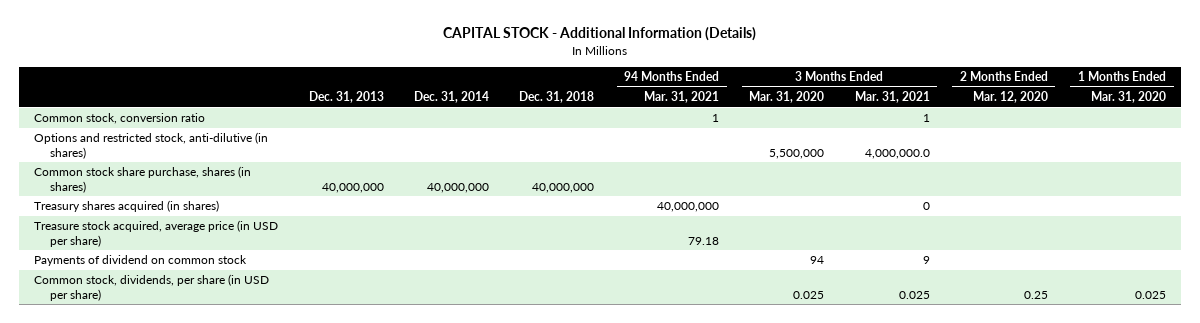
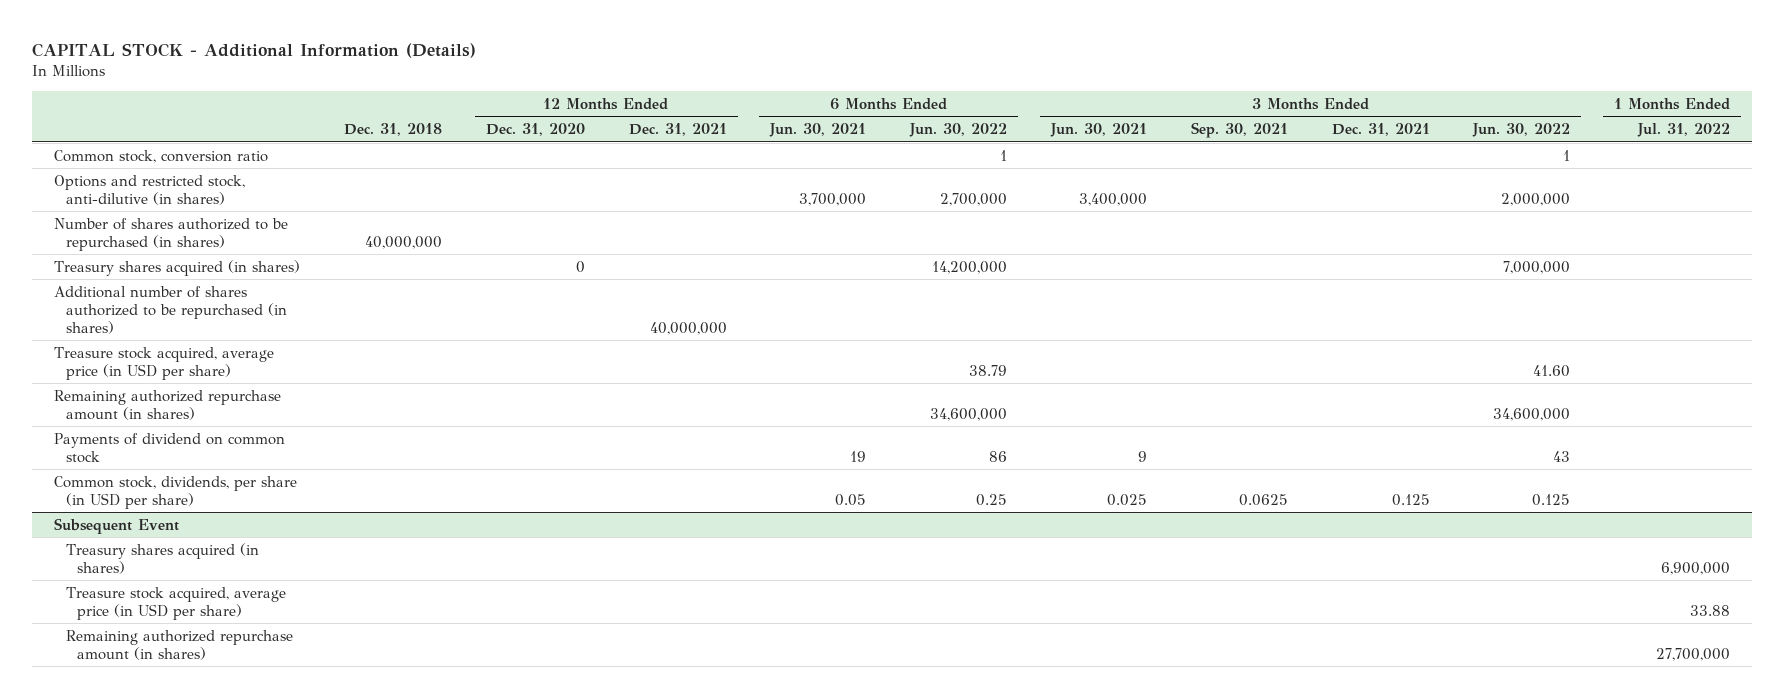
- | Dec. 31, 2013 | Dec. 31, 2014 | Dec. 31, 2018 | 94 Months Ended Mar. 31, 2021 | 3 Months Ended Mar. 31, 2020 | 3 Months Ended Mar. 31, 2021 | 2 Months Ended Mar. 12, 2020 | 1 Months Ended Mar. 31, 2020
+ | Dec. 31, 2018 | 12 Months Ended Dec. 31, 2020 | 12 Months Ended Dec. 31, 2021 | 6 Months Ended Jun. 30, 2021 | 6 Months Ended Jun. 30, 2022 | 3 Months Ended Jun. 30, 2021 | 3 Months Ended Sep. 30, 2021 | 3 Months Ended Dec. 31, 2021 | 3 Months Ended Jun. 30, 2022 | 1 Months Ended Jul. 31, 2022
- Common stock share purchase, shares (in shares) | 40,000,000 | 40,000,000 | 40,000,000 | | | | |
+ Number of shares authorized to be repurchased (in shares) | 40,000,000 | | | | | | | | |
+ Additional number of shares authorized to be repurchased (in shares) | | | 40,000,000 | | | | | | |
+ Remaining authorized repurchase amount (in shares) | | | | | 34,600,000 | | | | 34,600,000 |
+ Subsequent Event
+ Treasury shares acquired (in shares) | | | | | | | | | | 6,900,000
+ Treasure stock acquired, average price (in USD per share) | | | | | | | | | | 33.88
+ Remaining authorized repurchase amount (in shares) | | | | | | | | | | 27,700,000

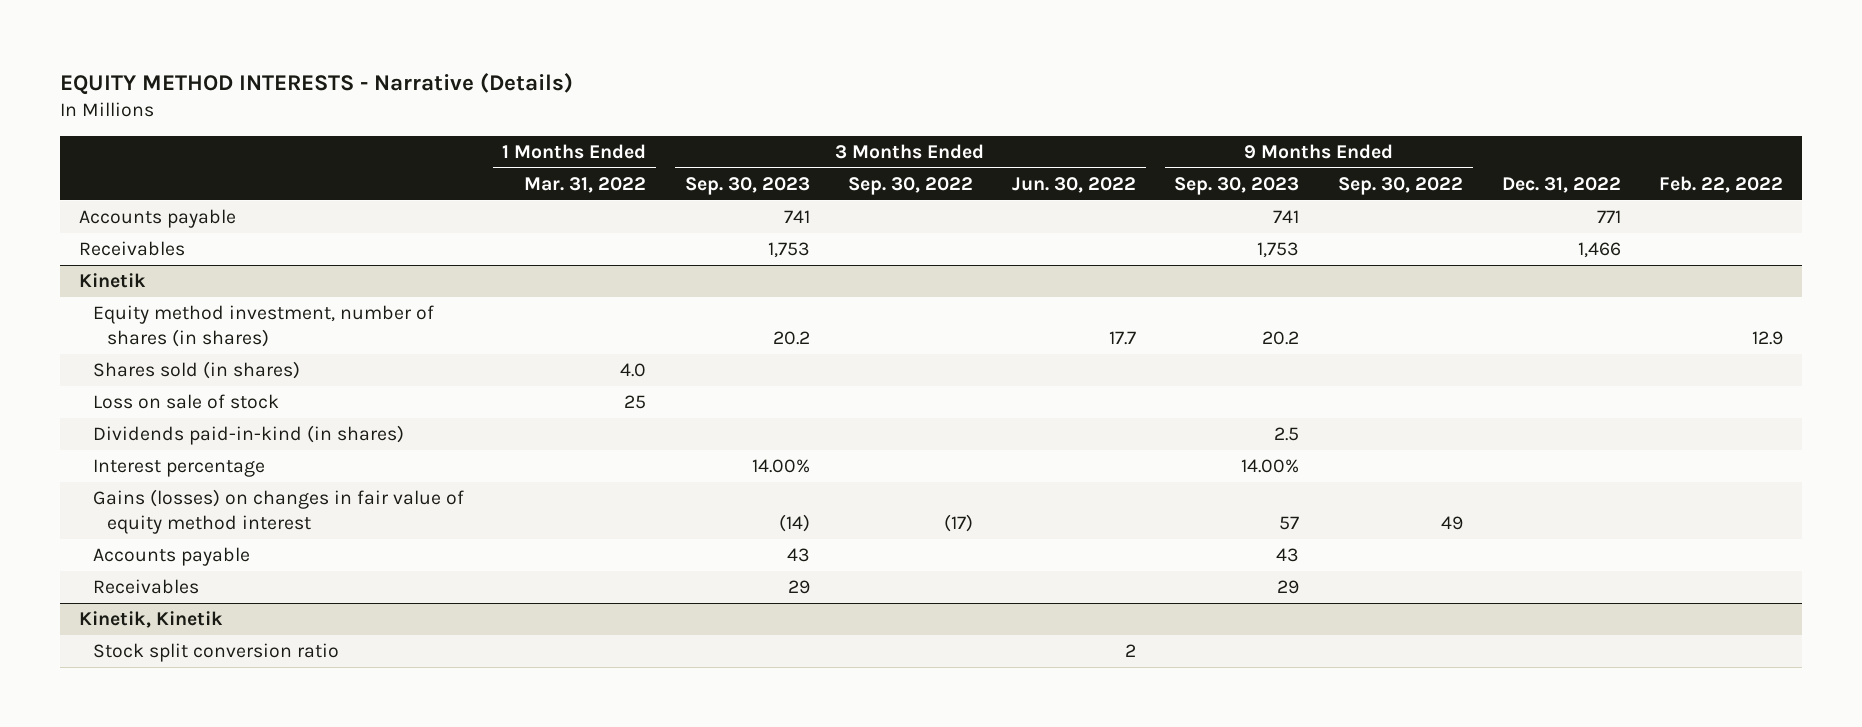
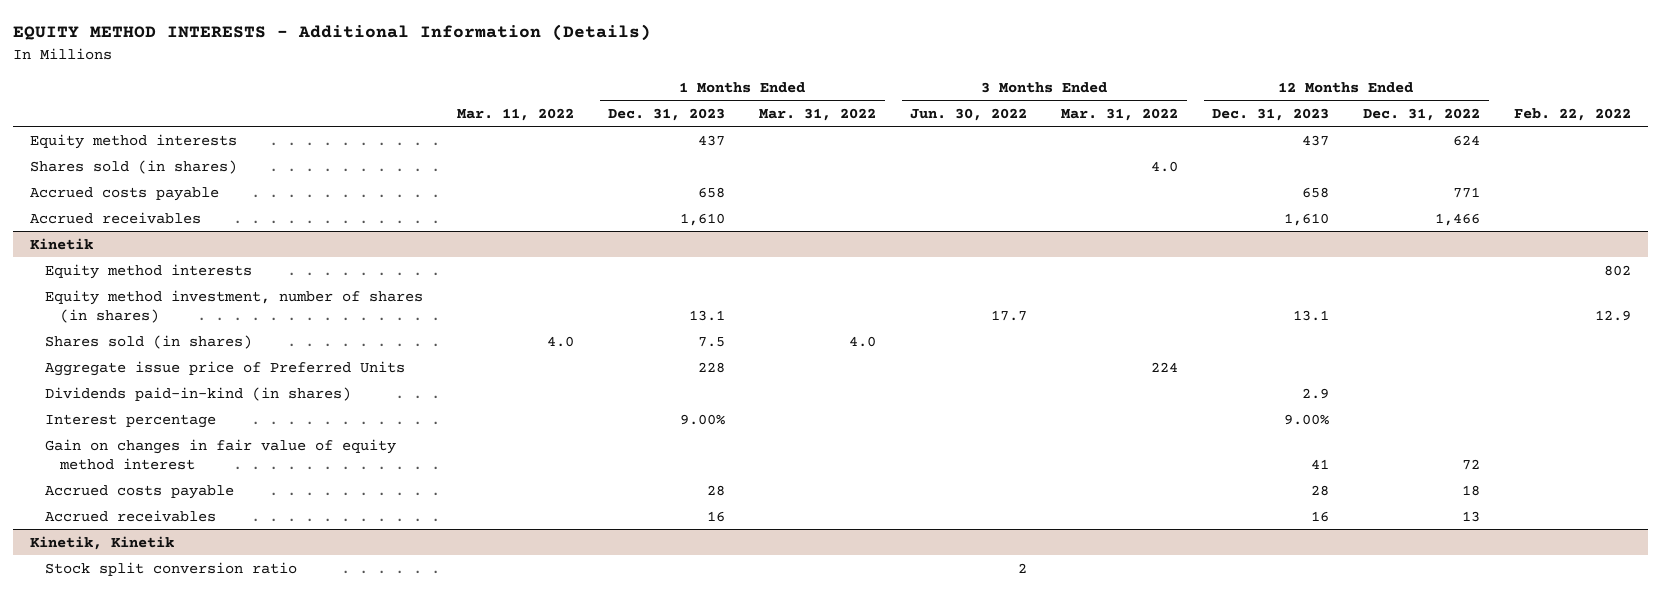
- EQUITY METHOD INTERESTS - Narrative (Details)
+ EQUITY METHOD INTERESTS - Additional Information (Details)
- | 1 Months Ended Mar. 31, 2022 | 3 Months Ended Sep. 30, 2023 | 3 Months Ended Sep. 30, 2022 | 3 Months Ended Jun. 30, 2022 | 9 Months Ended Sep. 30, 2023 | 9 Months Ended Sep. 30, 2022 | Dec. 31, 2022 | Feb. 22, 2022
+ | Mar. 11, 2022 | 1 Months Ended Dec. 31, 2023 | 1 Months Ended Mar. 31, 2022 | 3 Months Ended Jun. 30, 2022 | 3 Months Ended Mar. 31, 2022 | 12 Months Ended Dec. 31, 2023 | 12 Months Ended Dec. 31, 2022 | Feb. 22, 2022
- Accounts payable | | 741 | | | 741 | | 771 |
- Receivables | | 1,753 | | | 1,753 | | 1,466 |
+ Equity method interests | | 437 | | | | 437 | 624 |
+ Shares sold (in shares) | | | | | 4.0 | | |
+ Accrued costs payable | | 658 | | | | 658 | 771 |
+ Accrued receivables | | 1,610 | | | | 1,610 | 1,466 |
@ Kinetik
+ Equity method interests | | | | | | | | 802
- Loss on sale of stock | 25 | | | | | | |
+ Aggregate issue price of Preferred Units | | 228 | | | 224 | | |
- Gains (losses) on changes in fair value of equity method interest | | (14) | (17) | | 57 | 49 | |
- Accounts payable | | 43 | | | 43 | | |
- Receivables | | 29 | | | 29 | | |
+ Gain on changes in fair value of equity method interest | | | | | | 41 | 72 |
+ Accrued costs payable | | 28 | | | | 28 | 18 |
+ Accrued receivables | | 16 | | | | 16 | 13 |

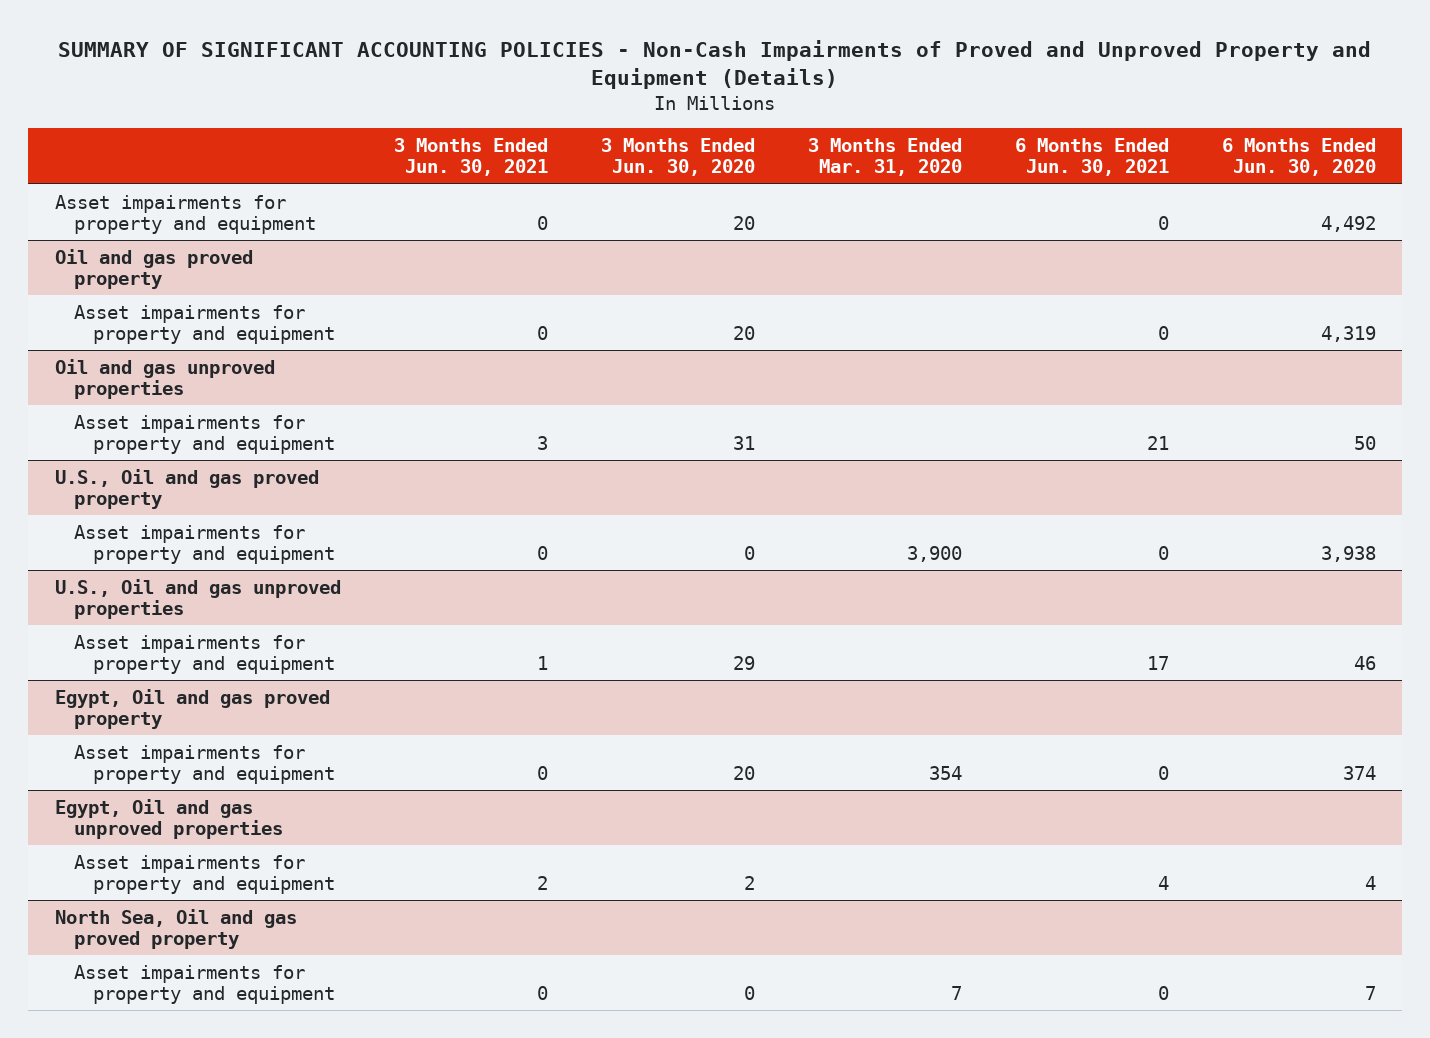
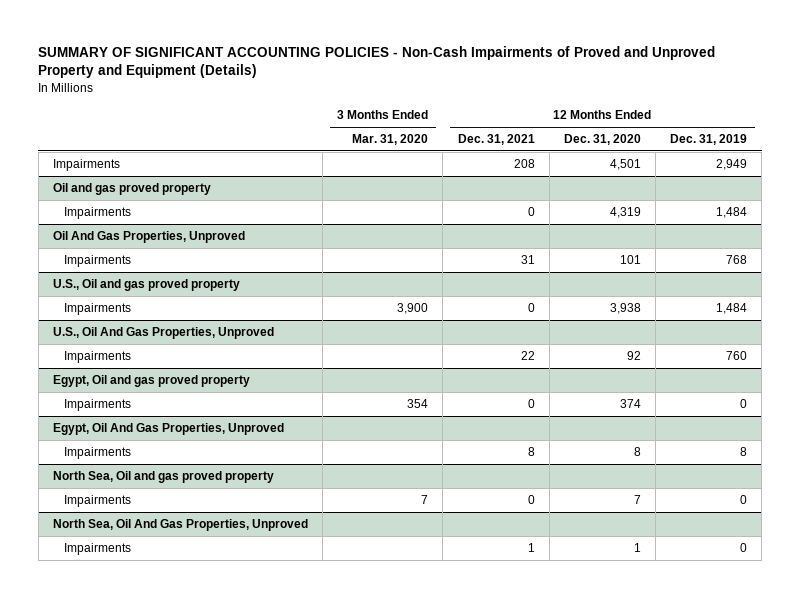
- | 3 Months Ended Jun. 30, 2021 | 3 Months Ended Jun. 30, 2020 | 3 Months Ended Mar. 31, 2020 | 6 Months Ended Jun. 30, 2021 | 6 Months Ended Jun. 30, 2020
+ | 3 Months Ended Mar. 31, 2020 | 12 Months Ended Dec. 31, 2021 | 12 Months Ended Dec. 31, 2020 | 12 Months Ended Dec. 31, 2019
- Asset impairments for property and equipment | 0 | 20 | | 0 | 4,492
+ Impairments | | 208 | 4,501 | 2,949
@ Oil and gas proved property
- Asset impairments for property and equipment | 0 | 20 | | 0 | 4,319
- Oil and gas unproved properties
- Asset impairments for property and equipment | 3 | 31 | | 21 | 50
@ Oil and gas proved property
+ Impairments | | 0 | 4,319 | 1,484
+ Oil And Gas Properties, Unproved
+ Impairments | | 31 | 101 | 768
@ U.S., Oil and gas proved property
- Asset impairments for property and equipment | 0 | 0 | 3,900 | 0 | 3,938
- U.S., Oil and gas unproved properties
- Asset impairments for property and equipment | 1 | 29 | | 17 | 46
@ U.S., Oil and gas proved property
+ Impairments | 3,900 | 0 | 3,938 | 1,484
+ U.S., Oil And Gas Properties, Unproved
+ Impairments | | 22 | 92 | 760
@ Egypt, Oil and gas proved property
- Asset impairments for property and equipment | 0 | 20 | 354 | 0 | 374
- Egypt, Oil and gas unproved properties
- Asset impairments for property and equipment | 2 | 2 | | 4 | 4
@ Egypt, Oil and gas proved property
+ Impairments | 354 | 0 | 374 | 0
+ Egypt, Oil And Gas Properties, Unproved
+ Impairments | | 8 | 8 | 8
@ North Sea, Oil and gas proved property
- Asset impairments for property and equipment | 0 | 0 | 7 | 0 | 7
+ Impairments | 7 | 0 | 7 | 0
+ North Sea, Oil And Gas Properties, Unproved
+ Impairments | | 1 | 1 | 0

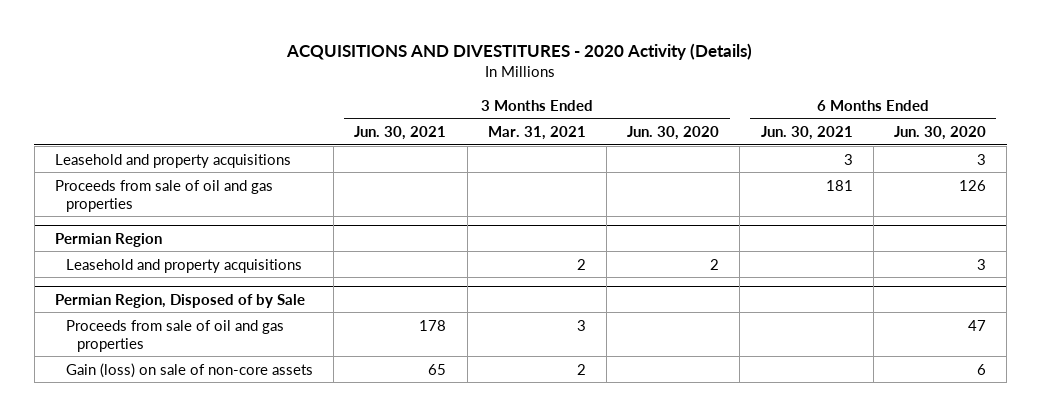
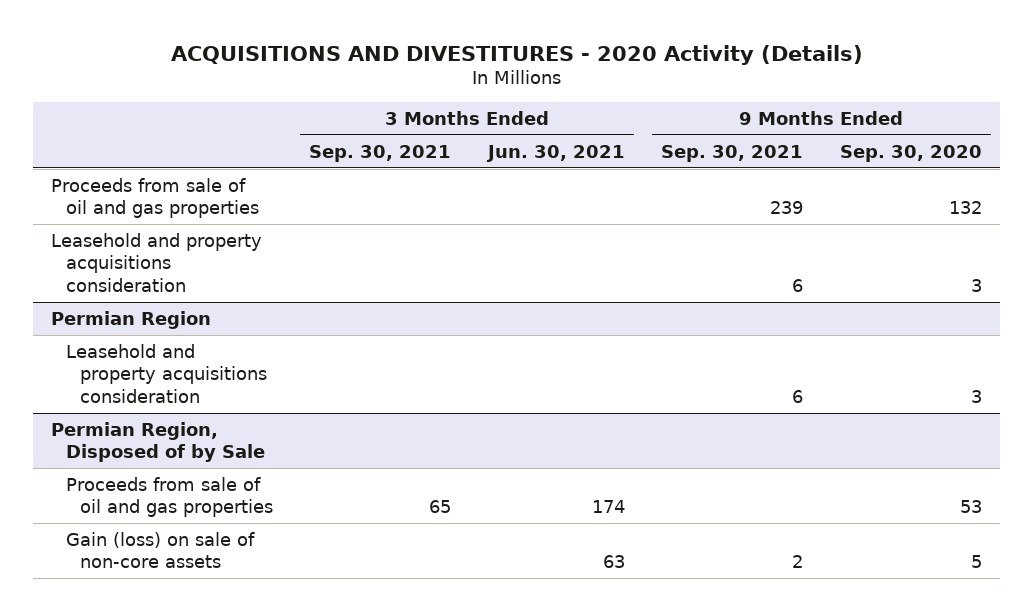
- | 3 Months Ended Jun. 30, 2021 | 3 Months Ended Mar. 31, 2021 | 3 Months Ended Jun. 30, 2020 | 6 Months Ended Jun. 30, 2021 | 6 Months Ended Jun. 30, 2020
+ | 3 Months Ended Sep. 30, 2021 | 3 Months Ended Jun. 30, 2021 | 9 Months Ended Sep. 30, 2021 | 9 Months Ended Sep. 30, 2020
- Leasehold and property acquisitions | | | | 3 | 3
+ Leasehold and property acquisitions consideration | | | 6 | 3
@ Permian Region
- Leasehold and property acquisitions | | 2 | 2 | | 3
+ Leasehold and property acquisitions consideration | | | 6 | 3
@ Permian Region, Disposed of by Sale
- Proceeds from sale of oil and gas properties | 178 | 3 | | | 47
- Gain (loss) on sale of non-core assets | 65 | 2 | | | 6
+ Proceeds from sale of oil and gas properties | 65 | 174 | | 53
+ Gain (loss) on sale of non-core assets | | 63 | 2 | 5

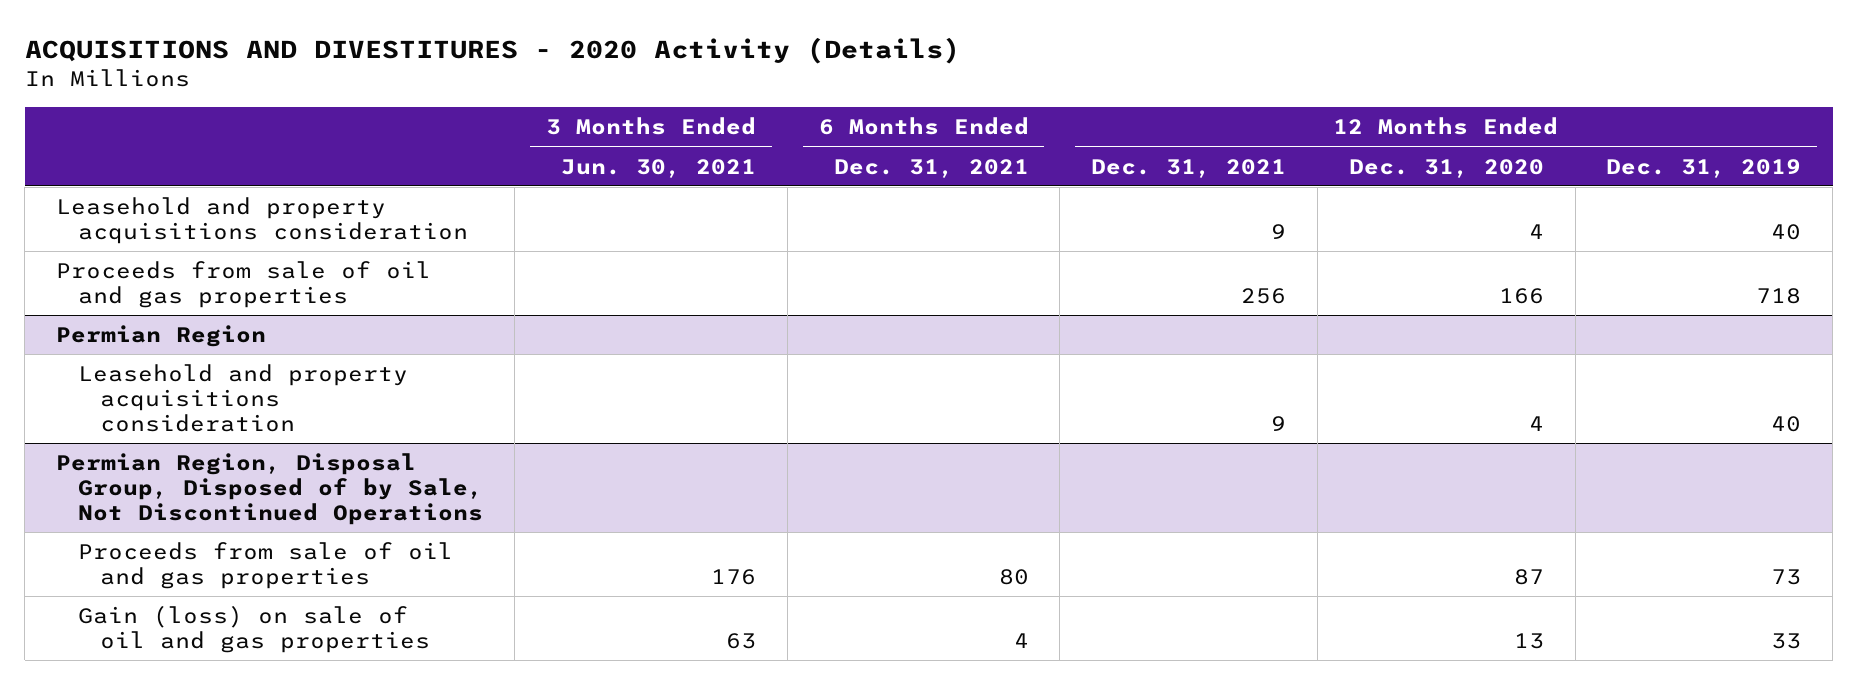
- | 3 Months Ended Sep. 30, 2021 | 3 Months Ended Jun. 30, 2021 | 9 Months Ended Sep. 30, 2021 | 9 Months Ended Sep. 30, 2020
+ | 3 Months Ended Jun. 30, 2021 | 6 Months Ended Dec. 31, 2021 | 12 Months Ended Dec. 31, 2021 | 12 Months Ended Dec. 31, 2020 | 12 Months Ended Dec. 31, 2019
moved down: Proceeds from sale of oil and gas properties | | | 256 | 166 | 718
- Permian Region, Disposed of by Sale
- Proceeds from sale of oil and gas properties | 65 | 174 | | 53
- Gain (loss) on sale of non-core assets | | 63 | 2 | 5
+ Permian Region, Disposal Group, Disposed of by Sale, Not Discontinued Operations
+ Proceeds from sale of oil and gas properties | 176 | 80 | | 87 | 73
+ Gain (loss) on sale of oil and gas properties | 63 | 4 | | 13 | 33

